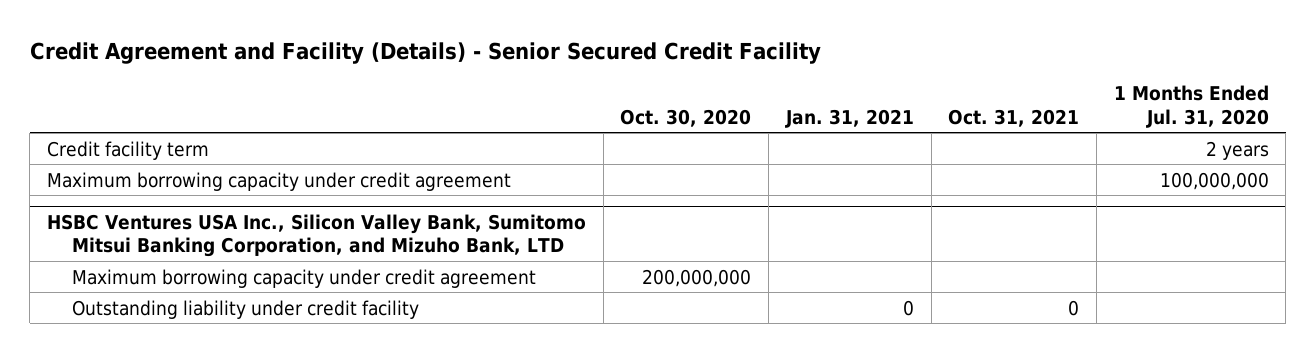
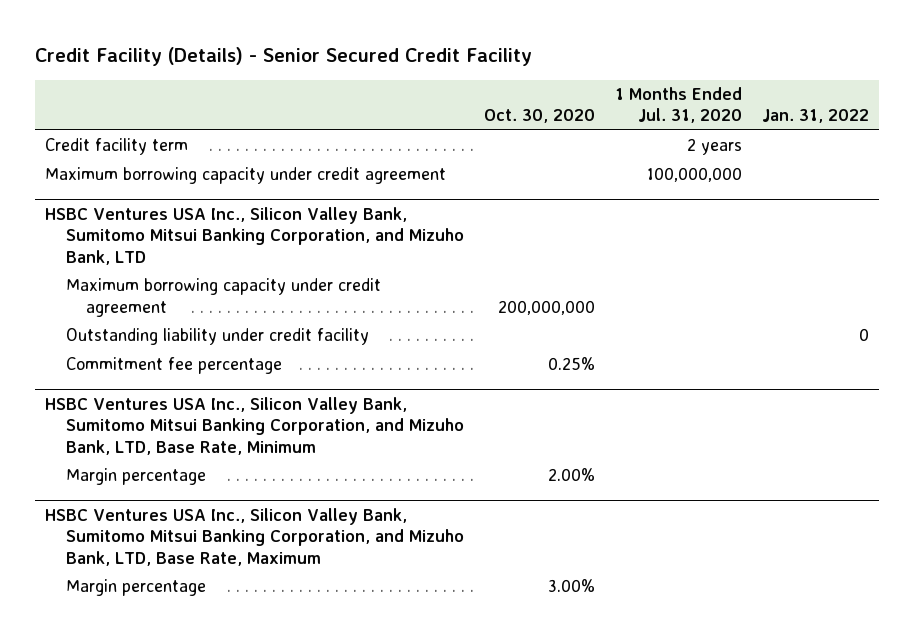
- Credit Agreement and Facility (Details) - Senior Secured Credit Facility
+ Credit Facility (Details) - Senior Secured Credit Facility
- | Oct. 30, 2020 | Jan. 31, 2021 | Oct. 31, 2021 | 1 Months Ended Jul. 31, 2020
+ | Oct. 30, 2020 | 1 Months Ended Jul. 31, 2020 | Jan. 31, 2022
@ HSBC Ventures USA Inc., Silicon Valley Bank, Sumitomo Mitsui Banking Corporation, and Mizuho Bank, LTD
+ Commitment fee percentage | 0.25% | |
+ HSBC Ventures USA Inc., Silicon Valley Bank, Sumitomo Mitsui Banking Corporation, and Mizuho Bank, LTD, Base Rate, Minimum
+ Margin percentage | 2.00% | |
+ HSBC Ventures USA Inc., Silicon Valley Bank, Sumitomo Mitsui Banking Corporation, and Mizuho Bank, LTD, Base Rate, Maximum
+ Margin percentage | 3.00% | |

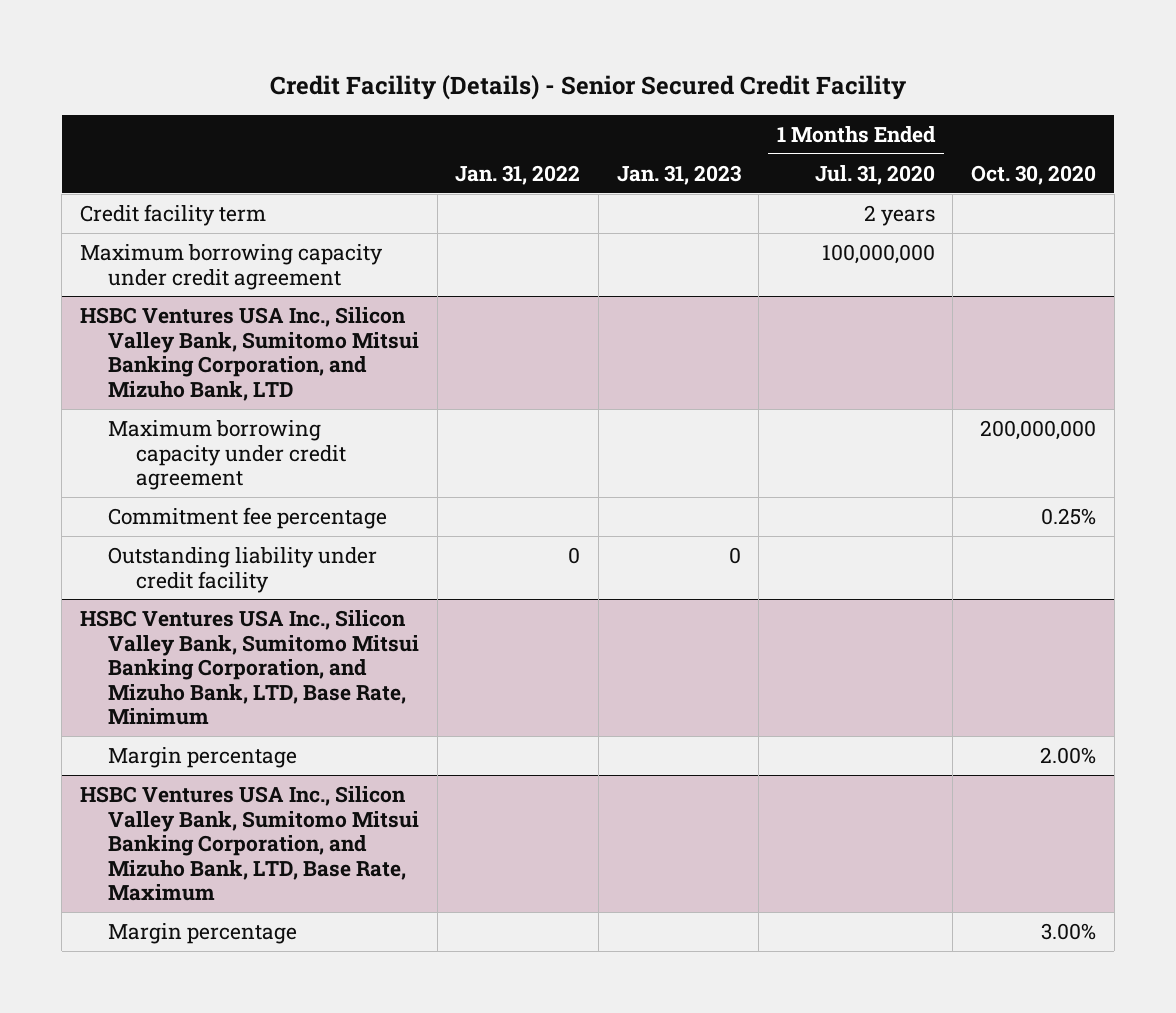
- | Oct. 30, 2020 | 1 Months Ended Jul. 31, 2020 | Jan. 31, 2022
+ | Jan. 31, 2022 | Jan. 31, 2023 | 1 Months Ended Jul. 31, 2020 | Oct. 30, 2020
@ HSBC Ventures USA Inc., Silicon Valley Bank, Sumitomo Mitsui Banking Corporation, and Mizuho Bank, LTD
moved down: Outstanding liability under credit facility | 0 | 0 | |

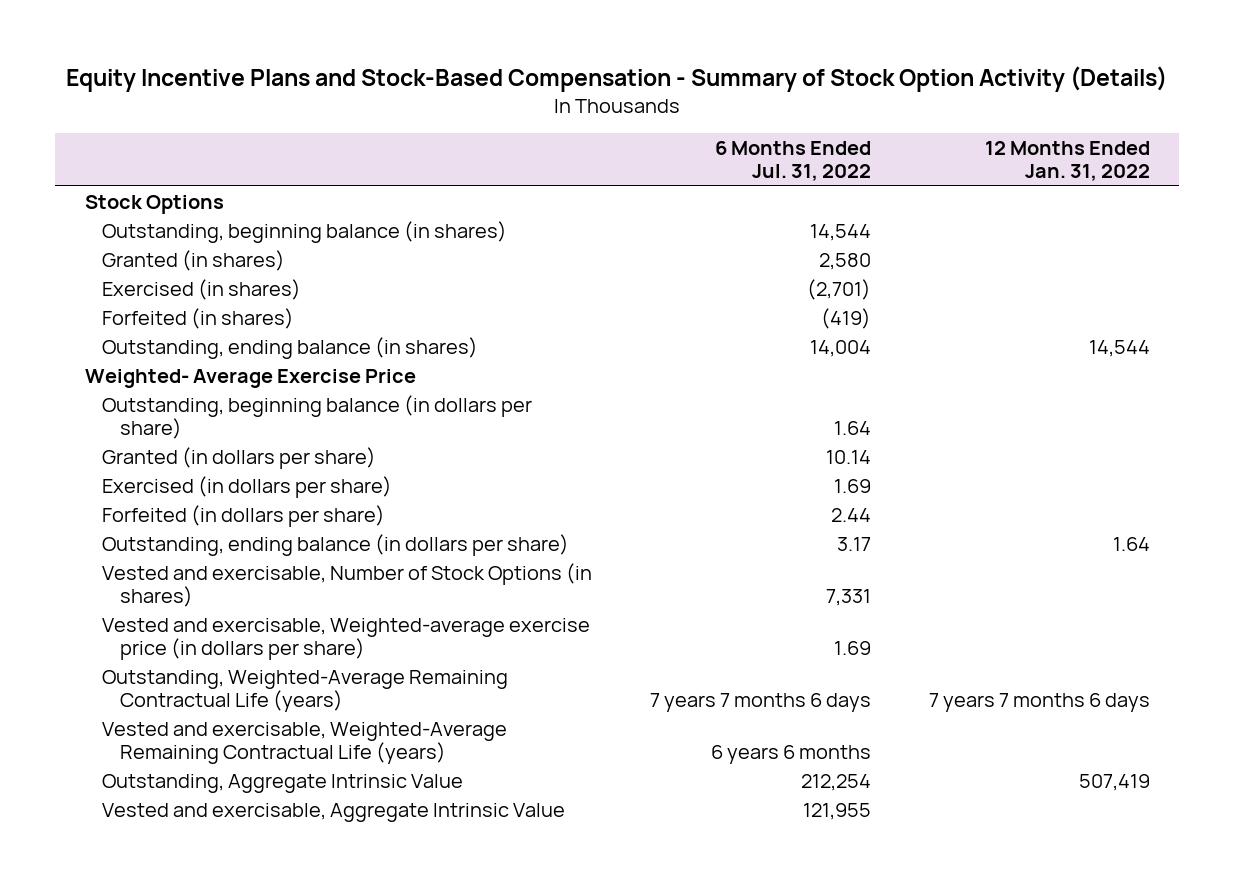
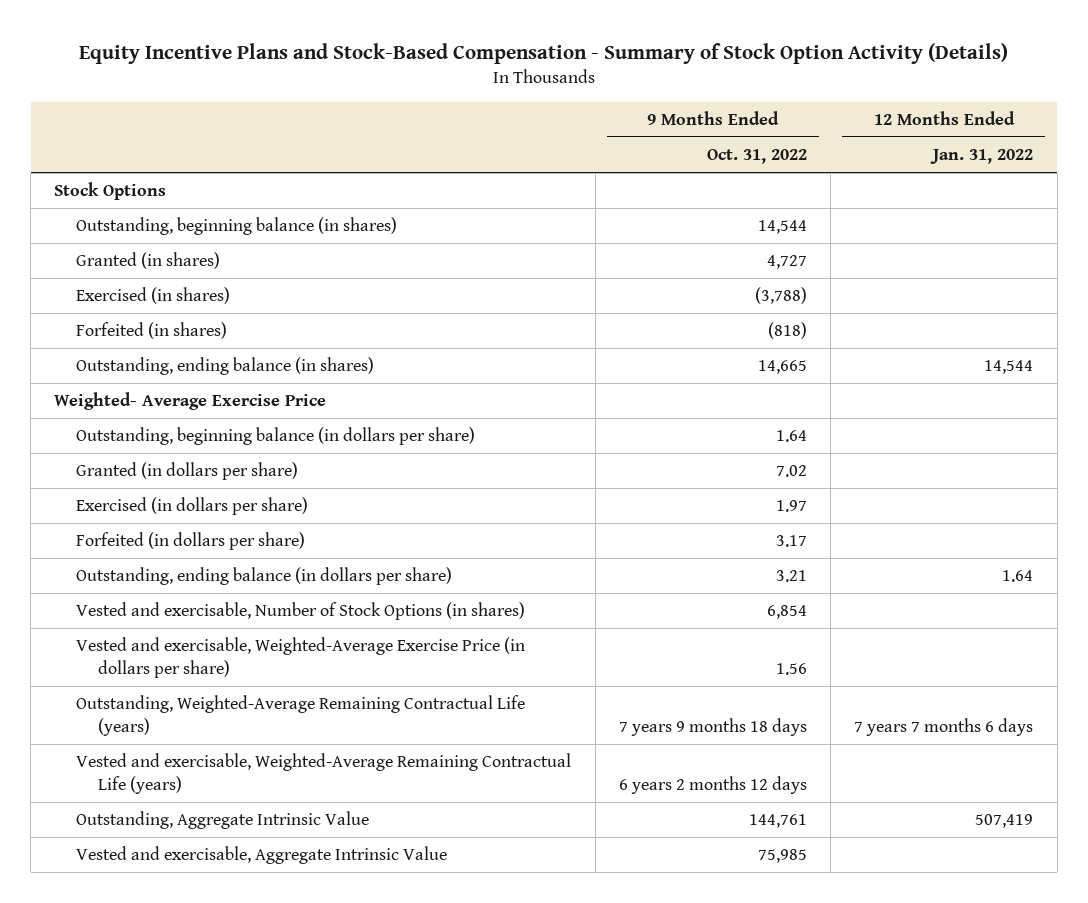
- | 6 Months Ended Jul. 31, 2022 | 12 Months Ended Jan. 31, 2022
+ | 9 Months Ended Oct. 31, 2022 | 12 Months Ended Jan. 31, 2022
- Vested and exercisable, Weighted-average exercise price (in dollars per share) | 1.69 |
+ Vested and exercisable, Weighted-Average Exercise Price (in dollars per share) | 1.56 |

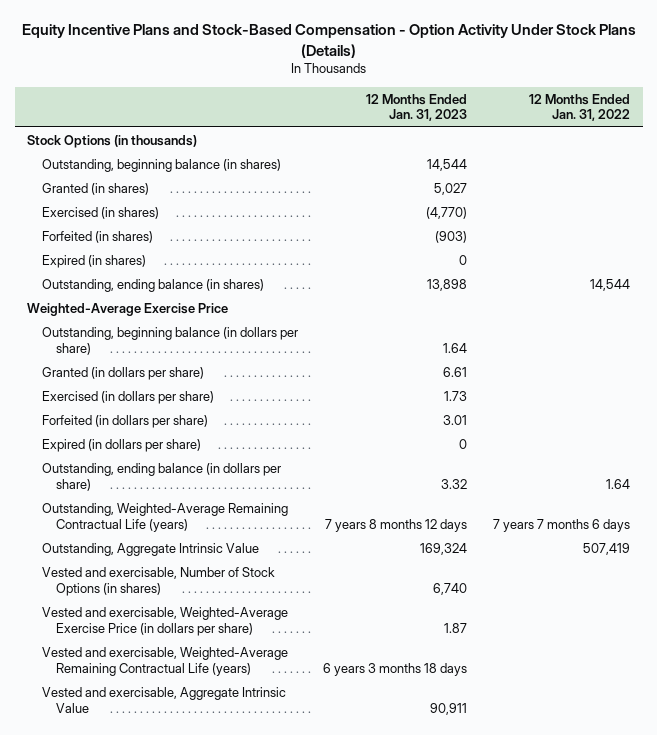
- Equity Incentive Plans and Stock-Based Compensation - Summary of Stock Option Activity (Details)
+ Equity Incentive Plans and Stock-Based Compensation - Option Activity Under Stock Plans (Details)
- | 9 Months Ended Oct. 31, 2022 | 12 Months Ended Jan. 31, 2022
+ | 12 Months Ended Jan. 31, 2023 | 12 Months Ended Jan. 31, 2022
- Stock Options
+ Stock Options (in thousands)
+ Expired (in shares) | 0 |
- Weighted- Average Exercise Price
+ Weighted-Average Exercise Price
+ Expired (in dollars per share) | 0 |
moved up: Outstanding, Weighted-Average Remaining Contractual Life (years) | 7 years 8 months 12 days | 7 years 7 months 6 days
moved up: Outstanding, Aggregate Intrinsic Value | 169,324 | 507,419

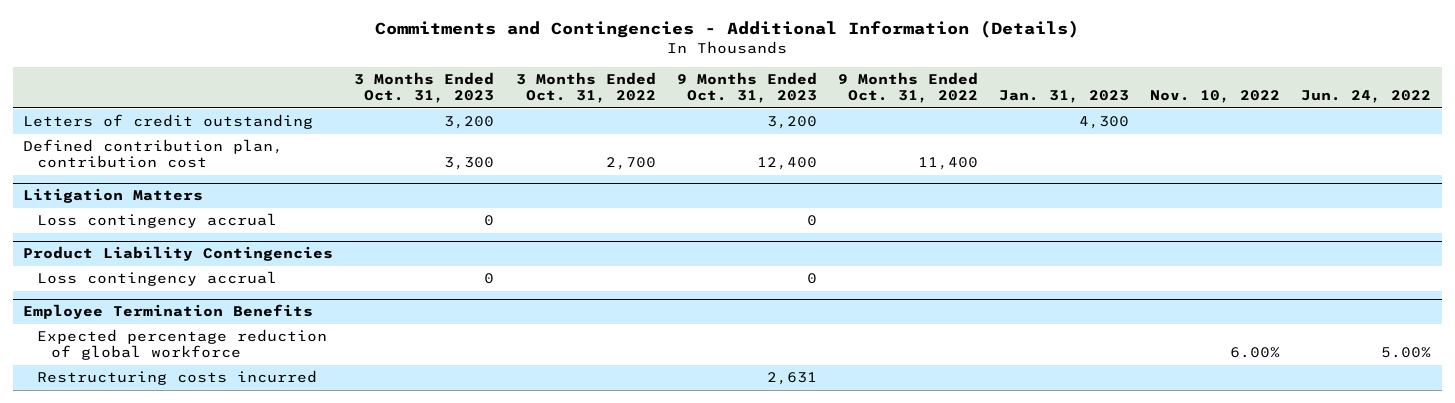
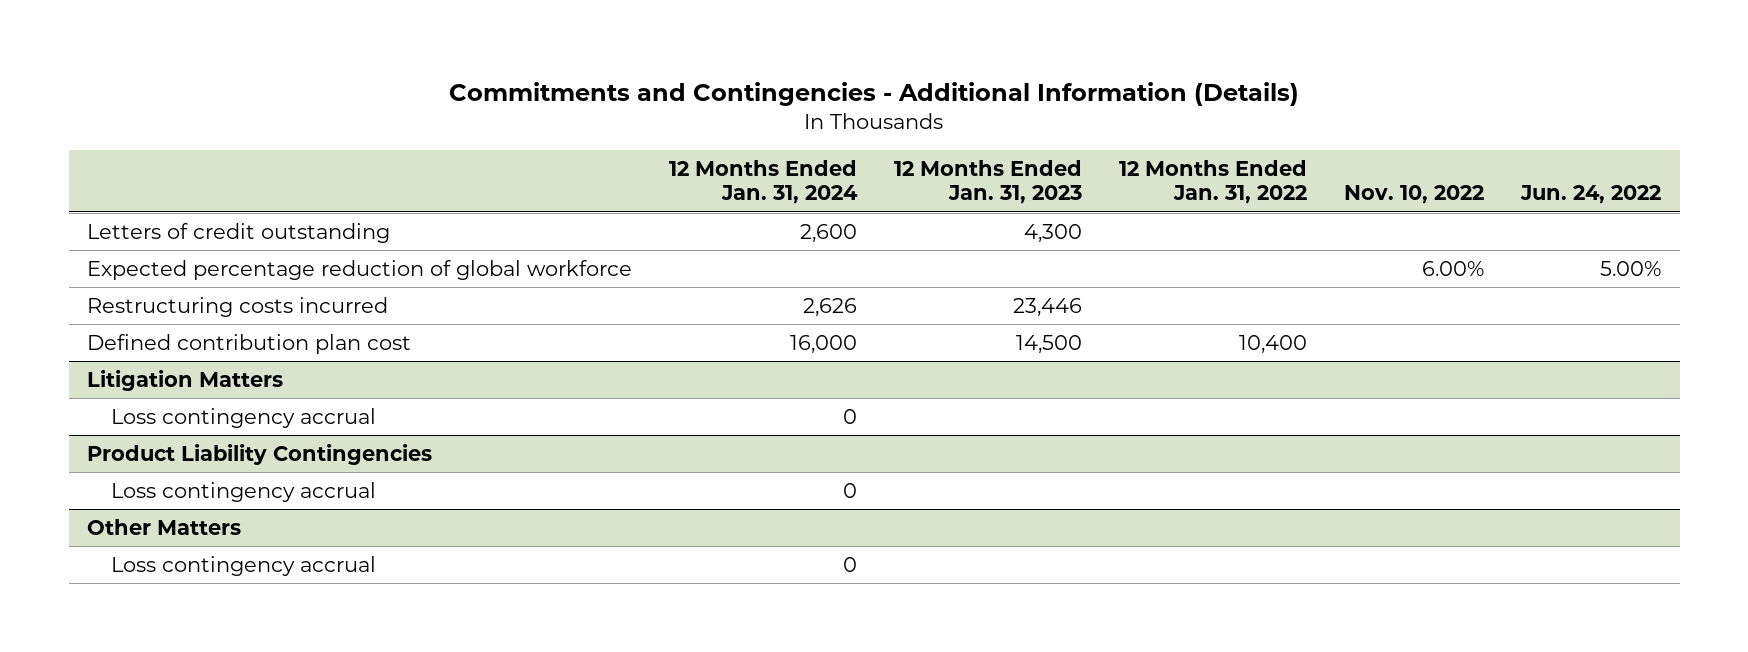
- | 3 Months Ended Oct. 31, 2023 | 3 Months Ended Oct. 31, 2022 | 9 Months Ended Oct. 31, 2023 | 9 Months Ended Oct. 31, 2022 | Jan. 31, 2023 | Nov. 10, 2022 | Jun. 24, 2022
+ | 12 Months Ended Jan. 31, 2024 | 12 Months Ended Jan. 31, 2023 | 12 Months Ended Jan. 31, 2022 | Nov. 10, 2022 | Jun. 24, 2022
- Defined contribution plan, contribution cost | 3,300 | 2,700 | 12,400 | 11,400 | | |
+ Expected percentage reduction of global workforce | | | | 6.00% | 5.00%
+ Restructuring costs incurred | 2,626 | 23,446 | | |
+ Defined contribution plan cost | 16,000 | 14,500 | 10,400 | |
- Employee Termination Benefits
- Expected percentage reduction of global workforce | | | | | | 6.00% | 5.00%
- Restructuring costs incurred | | | 2,631 | | | |
+ Other Matters
+ Loss contingency accrual | 0 | | | |

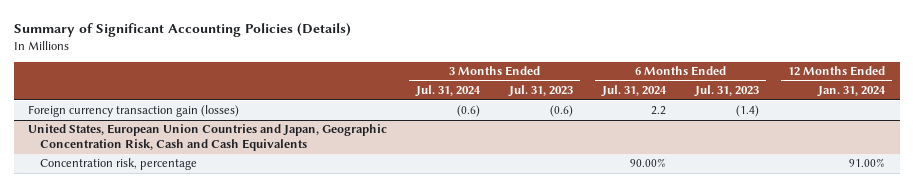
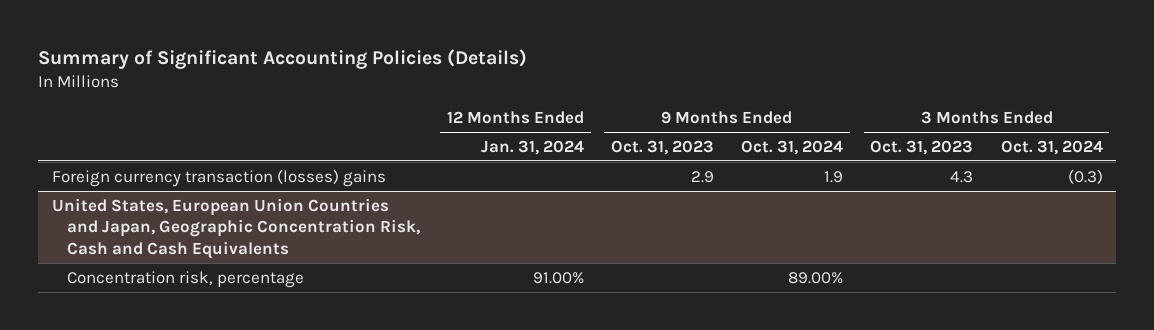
- | 3 Months Ended Jul. 31, 2024 | 3 Months Ended Jul. 31, 2023 | 6 Months Ended Jul. 31, 2024 | 6 Months Ended Jul. 31, 2023 | 12 Months Ended Jan. 31, 2024
+ | 12 Months Ended Jan. 31, 2024 | 9 Months Ended Oct. 31, 2023 | 9 Months Ended Oct. 31, 2024 | 3 Months Ended Oct. 31, 2023 | 3 Months Ended Oct. 31, 2024
- Foreign currency transaction gain (losses) | (0.6) | (0.6) | 2.2 | (1.4) |
+ Foreign currency transaction (losses) gains | | 2.9 | 1.9 | 4.3 | (0.3)

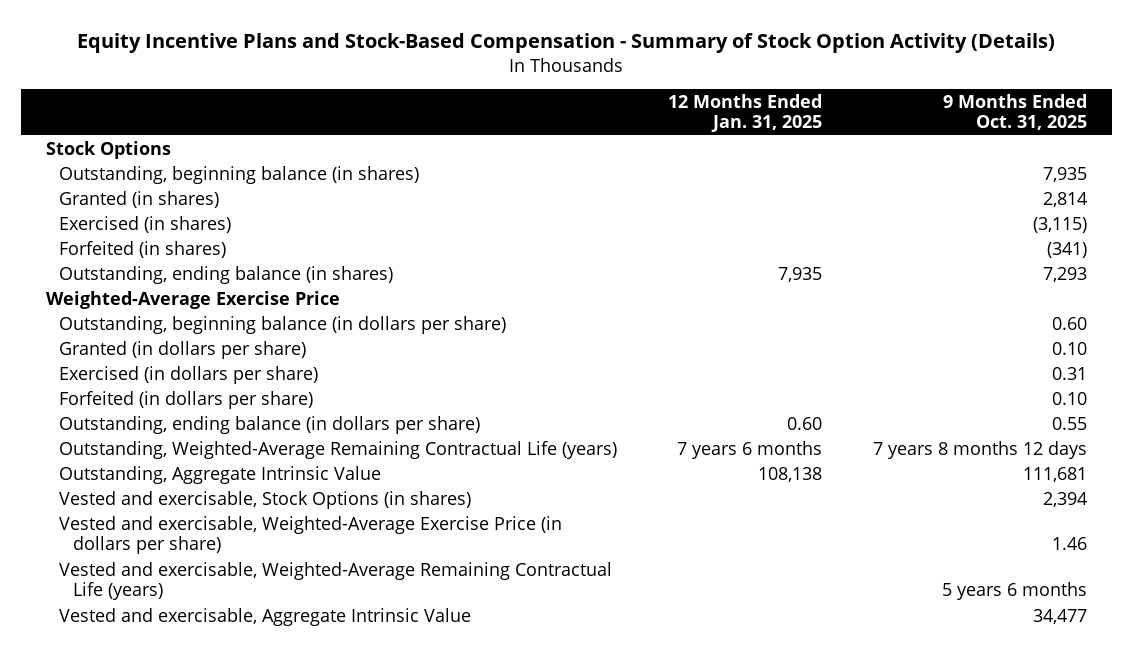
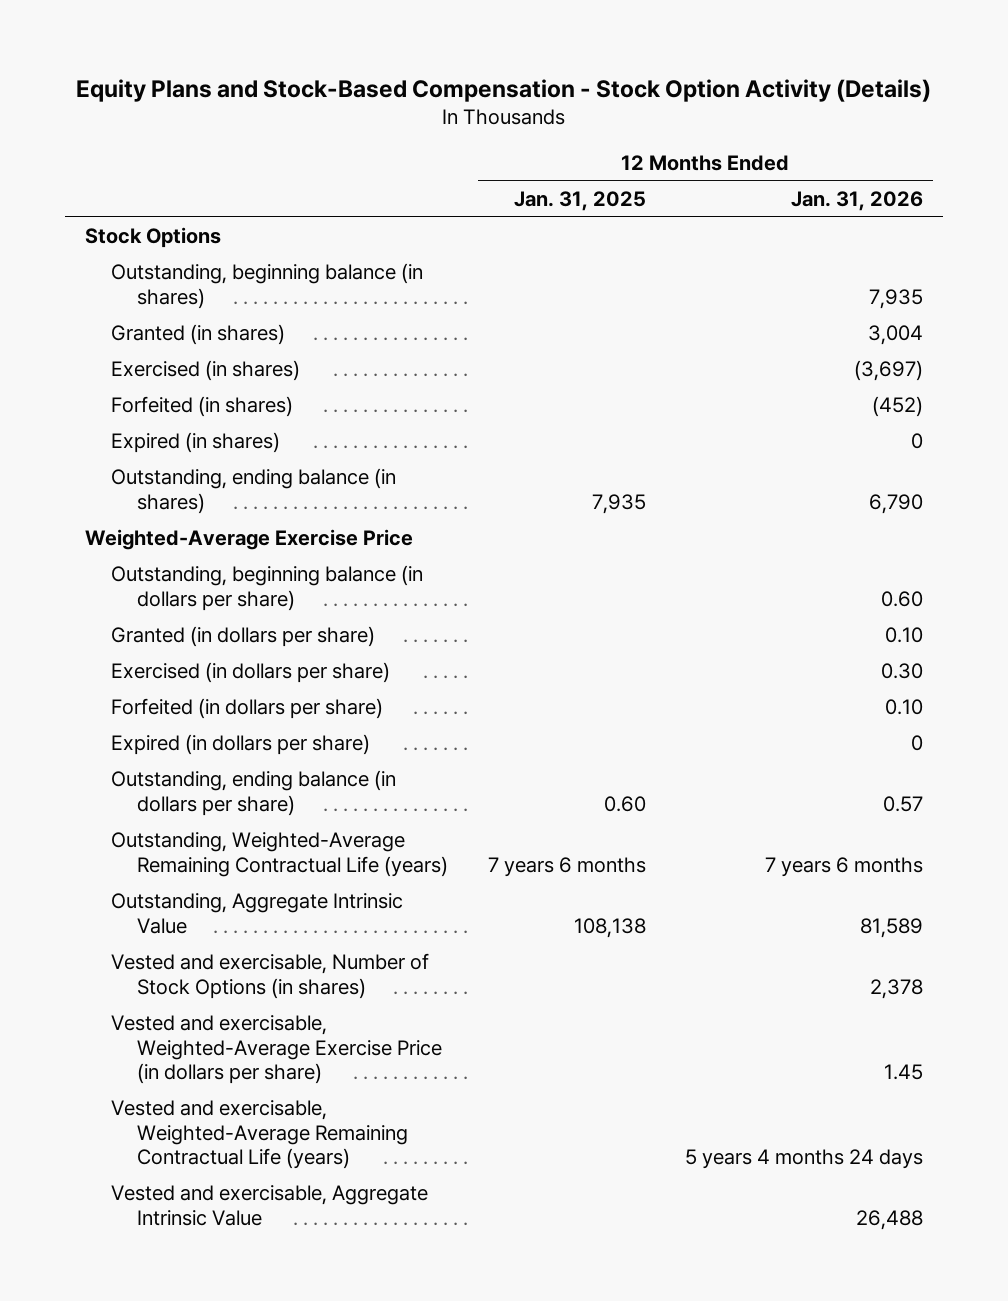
- Equity Incentive Plans and Stock-Based Compensation - Summary of Stock Option Activity (Details)
+ Equity Plans and Stock-Based Compensation - Stock Option Activity (Details)
- | 12 Months Ended Jan. 31, 2025 | 9 Months Ended Oct. 31, 2025
+ | 12 Months Ended Jan. 31, 2025 | 12 Months Ended Jan. 31, 2026
+ Expired (in shares) | | 0
+ Expired (in dollars per share) | | 0
- Vested and exercisable, Stock Options (in shares) | | 2,394
+ Vested and exercisable, Number of Stock Options (in shares) | | 2,378

